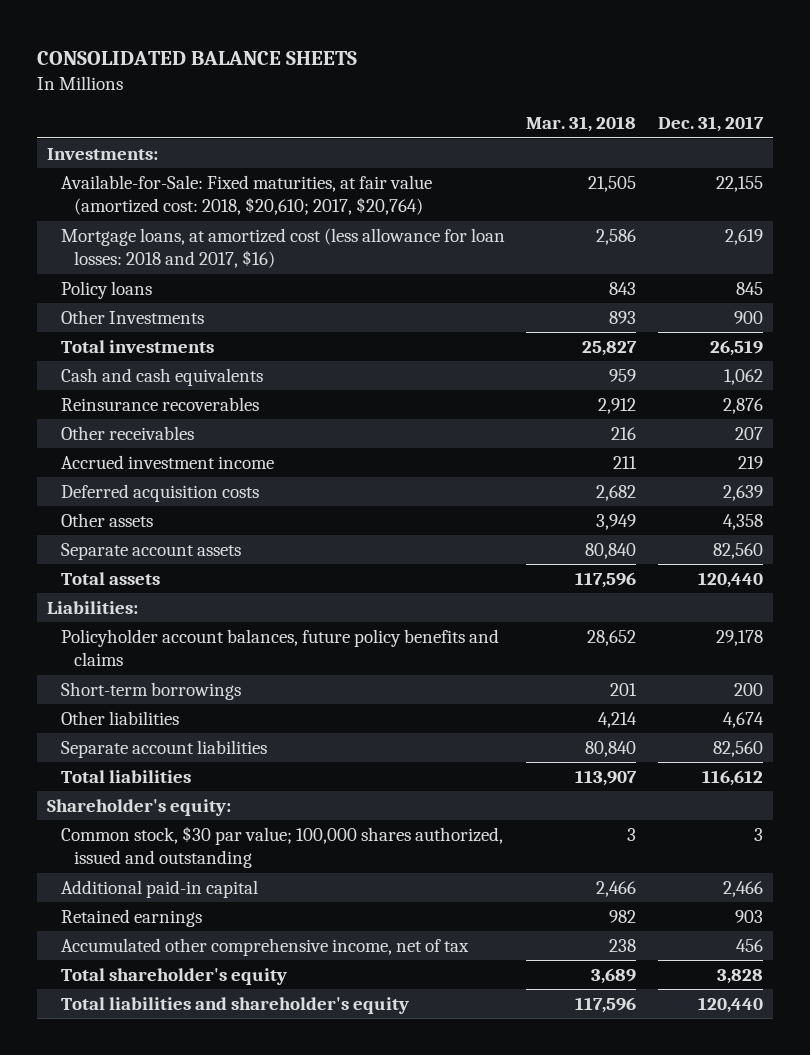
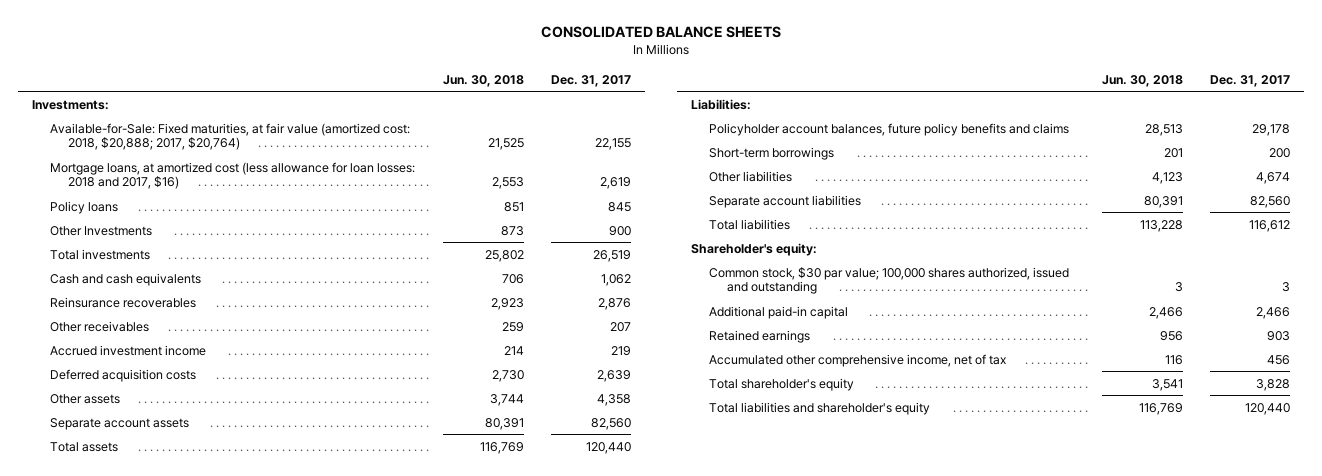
- | Mar. 31, 2018 | Dec. 31, 2017
+ | Jun. 30, 2018 | Dec. 31, 2017
- Available-for-Sale: Fixed maturities, at fair value (amortized cost: 2018, $20,610; 2017, $20,764) | 21,505 | 22,155
+ Available-for-Sale: Fixed maturities, at fair value (amortized cost: 2018, $20,888; 2017, $20,764) | 21,525 | 22,155

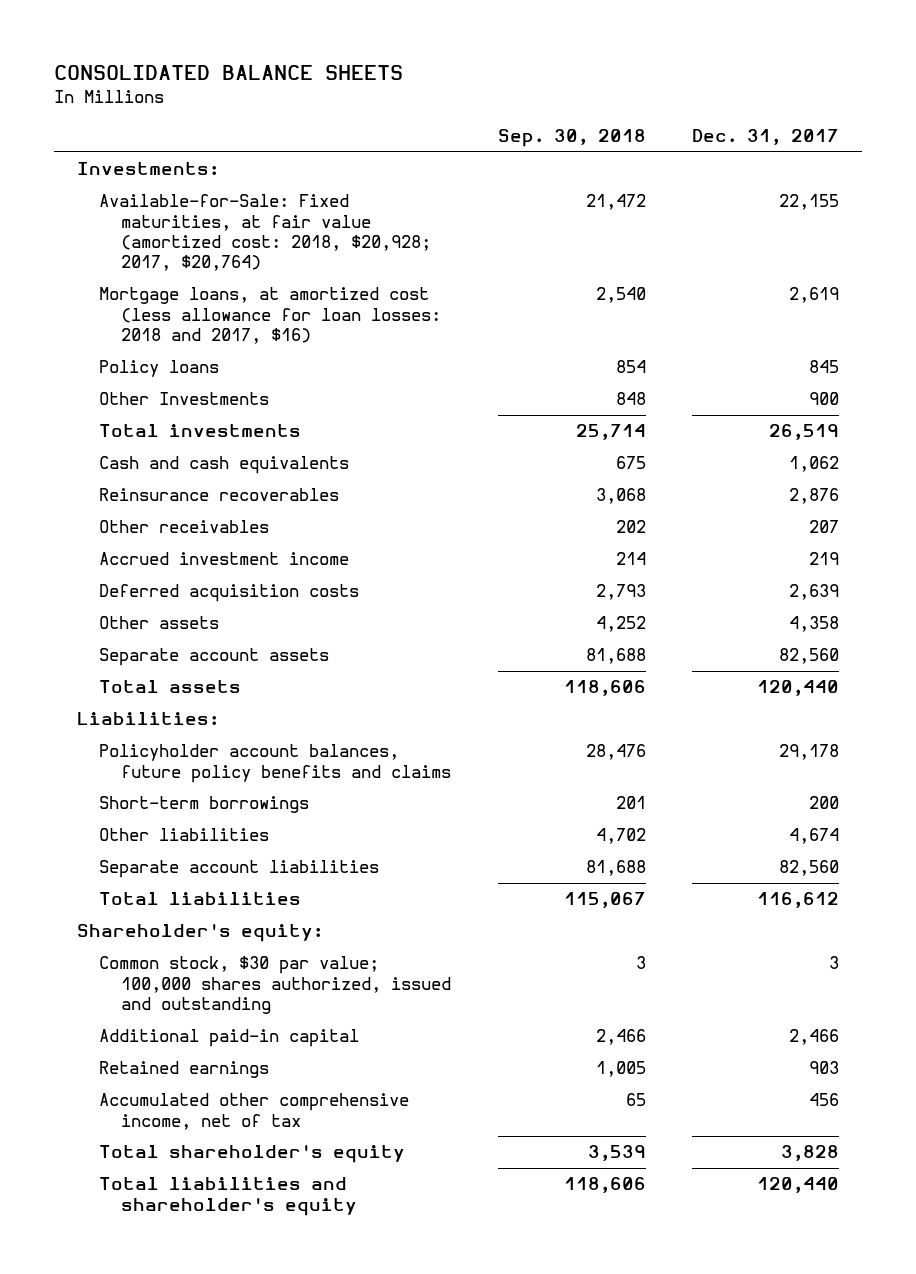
- | Jun. 30, 2018 | Dec. 31, 2017
+ | Sep. 30, 2018 | Dec. 31, 2017
- Available-for-Sale: Fixed maturities, at fair value (amortized cost: 2018, $20,888; 2017, $20,764) | 21,525 | 22,155
+ Available-for-Sale: Fixed maturities, at fair value (amortized cost: 2018, $20,928; 2017, $20,764) | 21,472 | 22,155

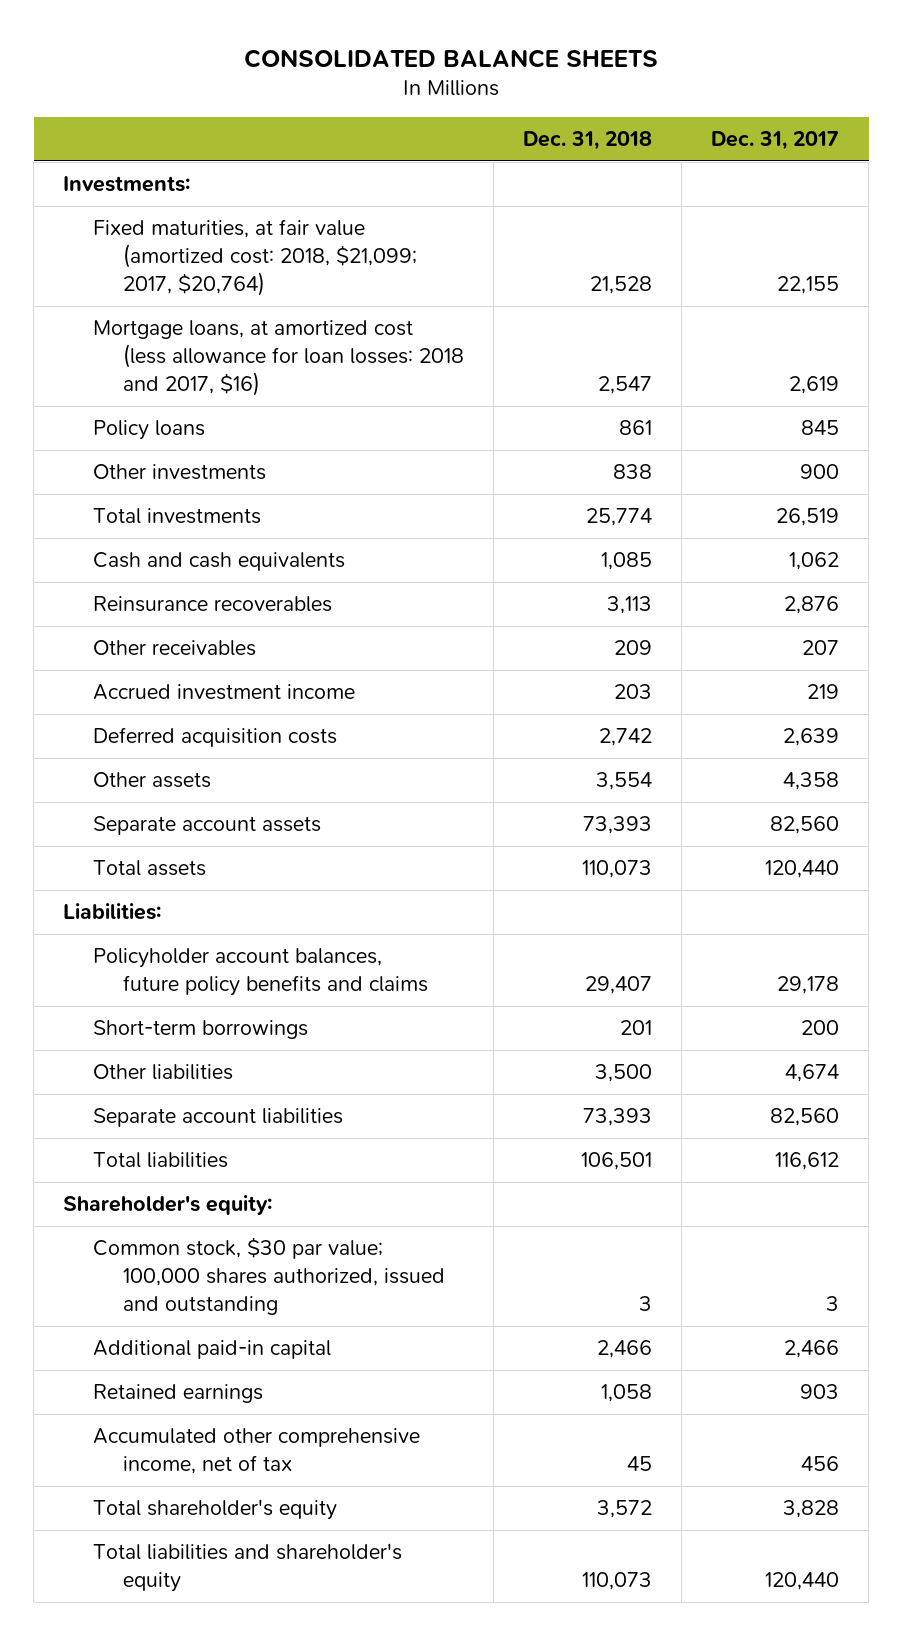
- | Sep. 30, 2018 | Dec. 31, 2017
+ | Dec. 31, 2018 | Dec. 31, 2017
- Available-for-Sale: Fixed maturities, at fair value (amortized cost: 2018, $20,928; 2017, $20,764) | 21,472 | 22,155
+ Fixed maturities, at fair value (amortized cost: 2018, $21,099; 2017, $20,764) | 21,528 | 22,155
- Other Investments | 848 | 900
+ Other investments | 838 | 900

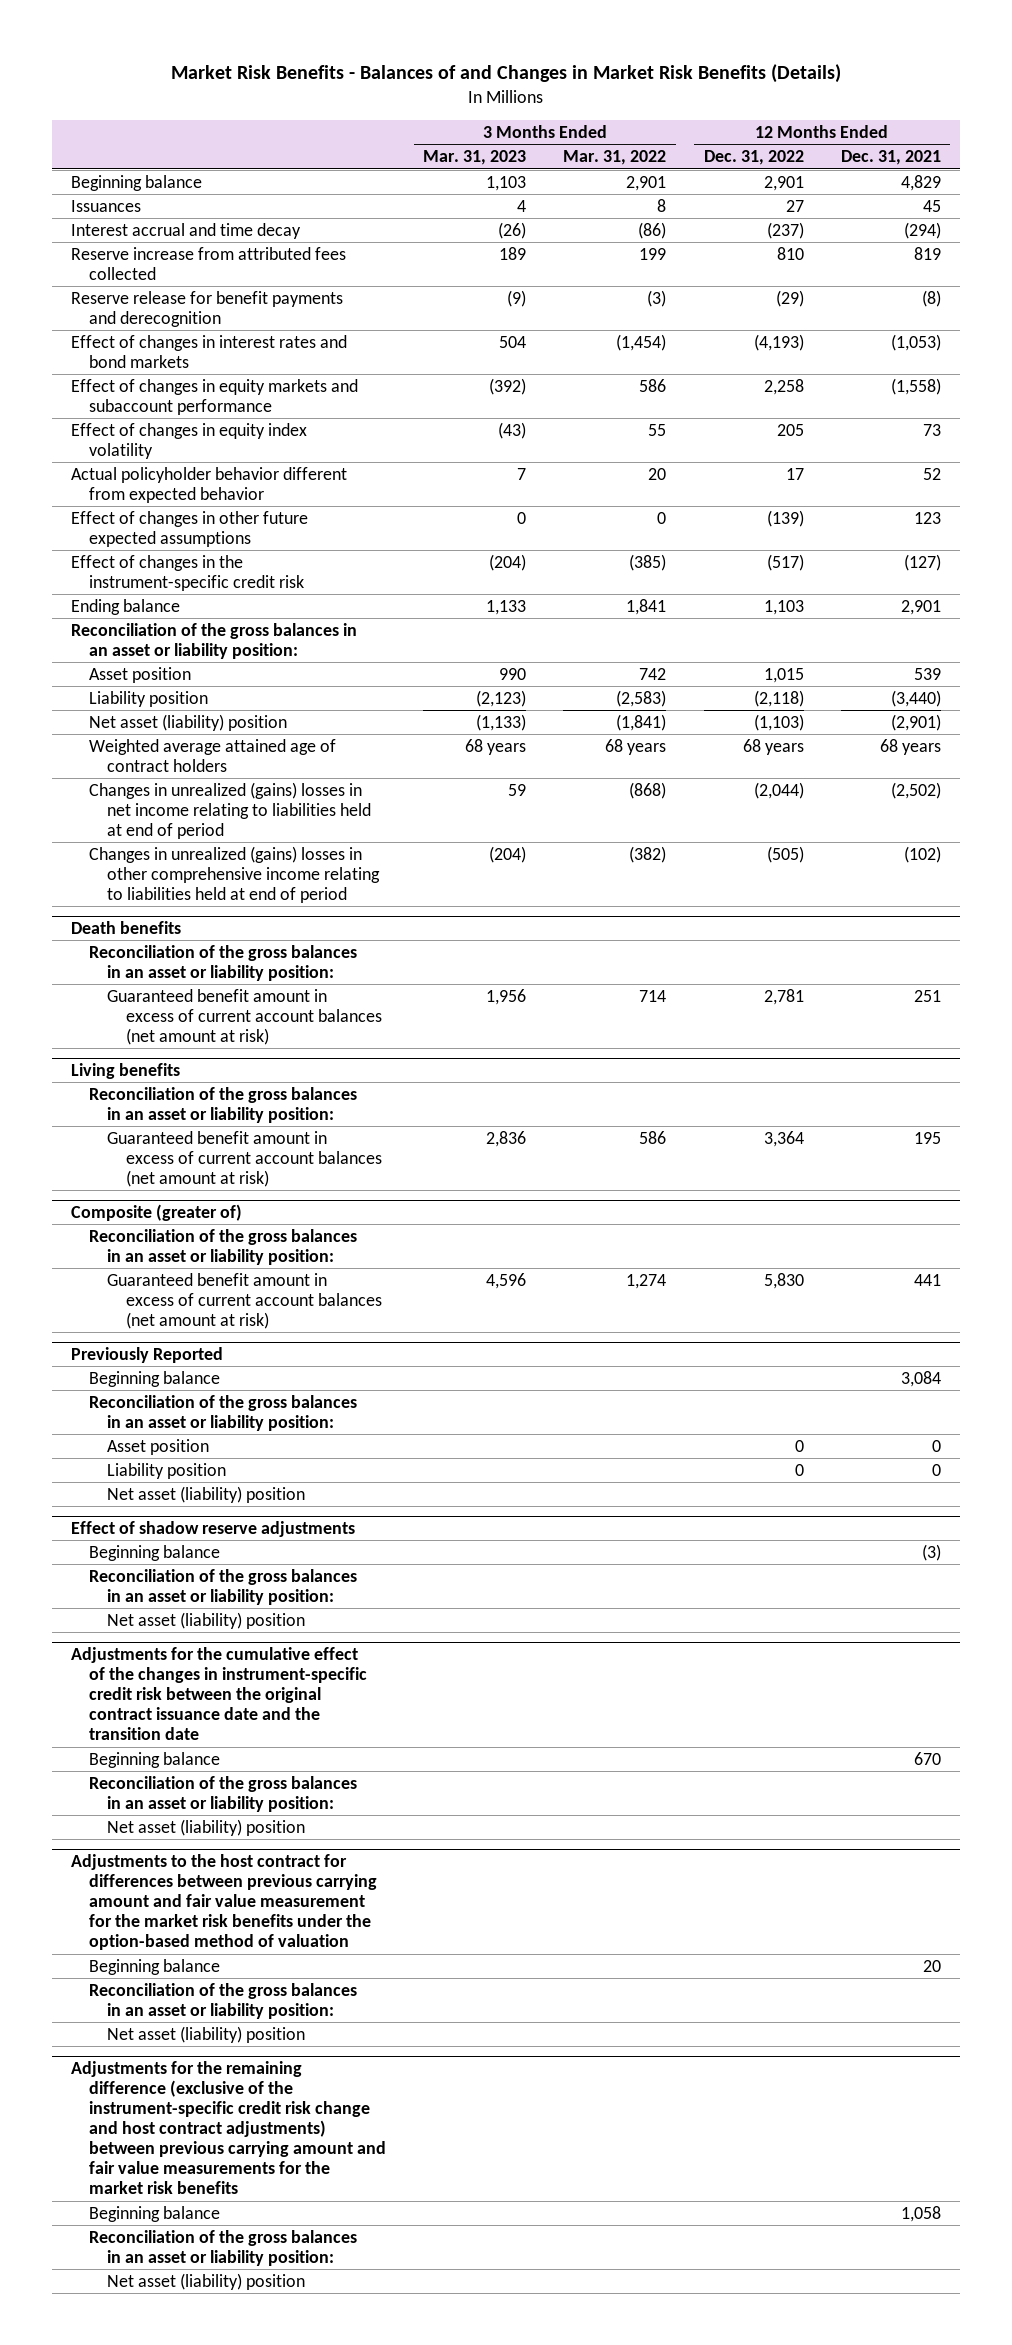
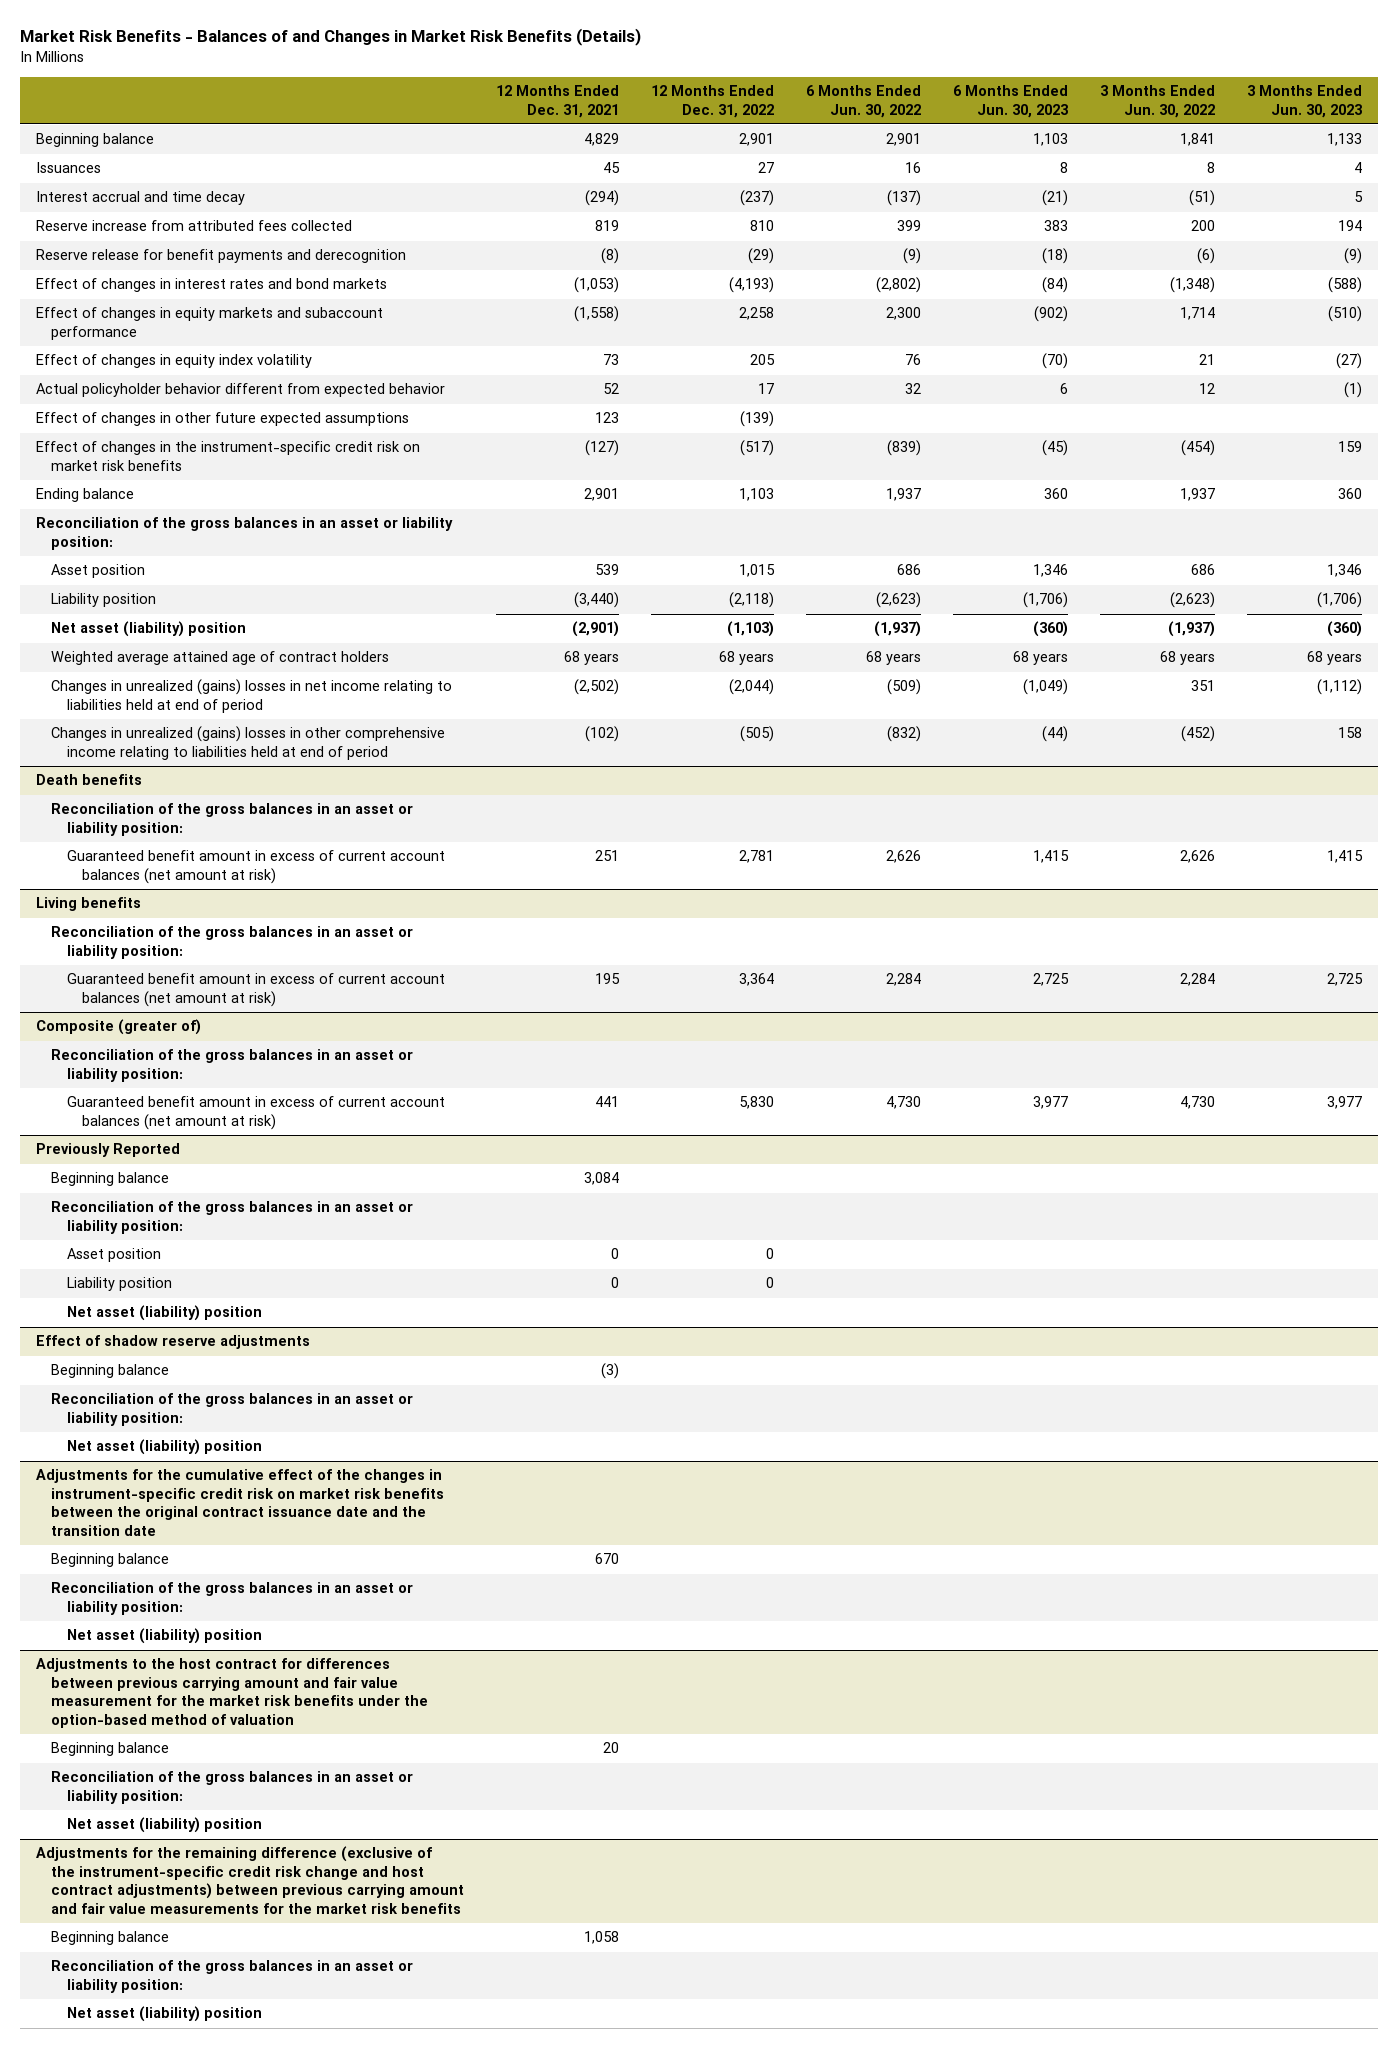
- | 3 Months Ended Mar. 31, 2023 | 3 Months Ended Mar. 31, 2022 | 12 Months Ended Dec. 31, 2022 | 12 Months Ended Dec. 31, 2021
+ | 12 Months Ended Dec. 31, 2021 | 12 Months Ended Dec. 31, 2022 | 6 Months Ended Jun. 30, 2022 | 6 Months Ended Jun. 30, 2023 | 3 Months Ended Jun. 30, 2022 | 3 Months Ended Jun. 30, 2023
- Effect of changes in the instrument-specific credit risk | (204) | (385) | (517) | (127)
+ Effect of changes in the instrument-specific credit risk on market risk benefits | (127) | (517) | (839) | (45) | (454) | 159
- Adjustments for the cumulative effect of the changes in instrument-specific credit risk between the original contract issuance date and the transition date
+ Adjustments for the cumulative effect of the changes in instrument-specific credit risk on market risk benefits between the original contract issuance date and the transition date

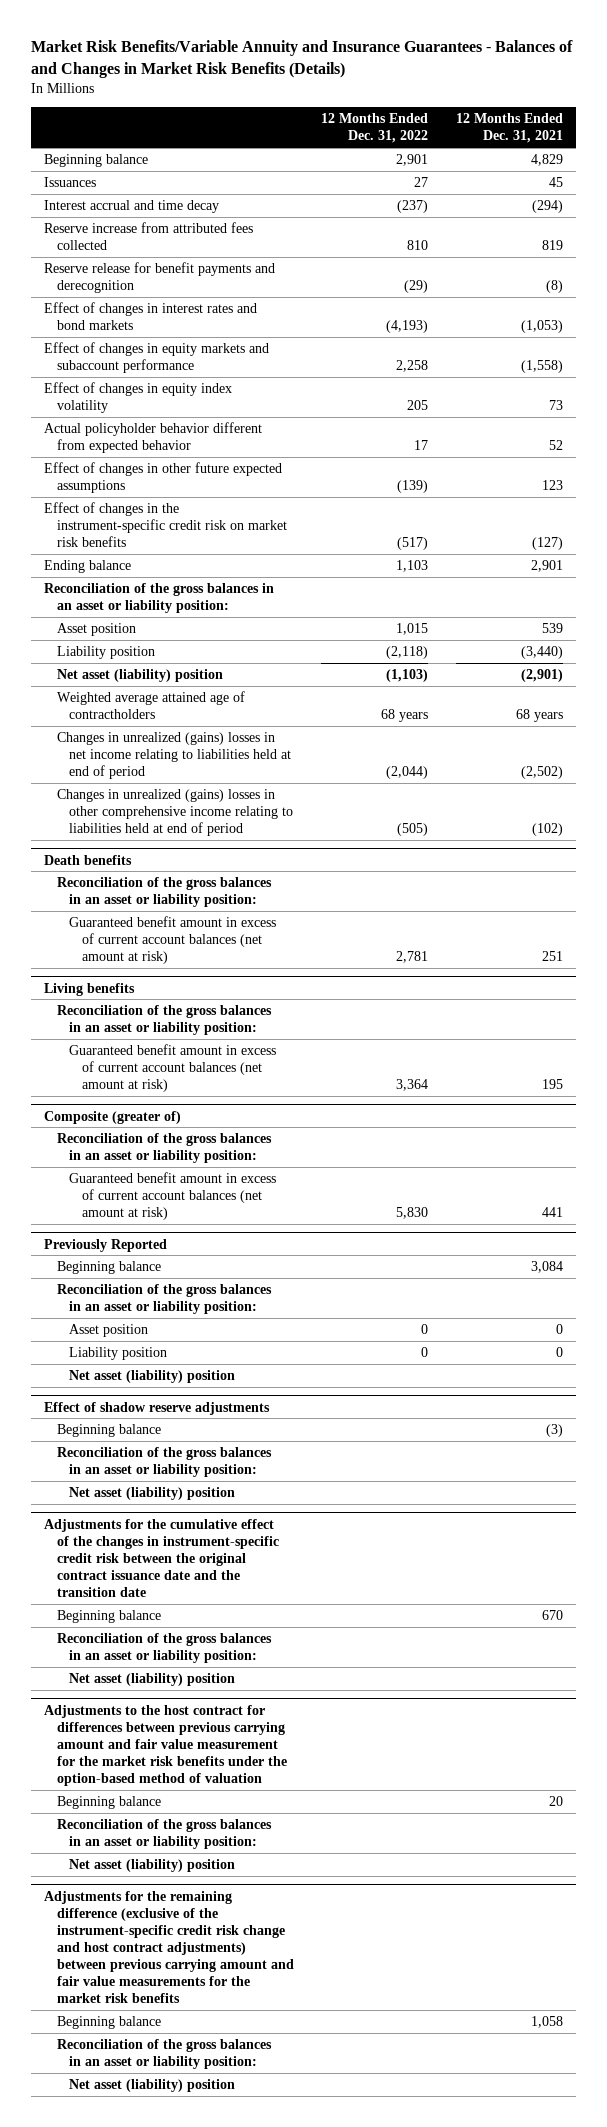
- Market Risk Benefits - Balances of and Changes in Market Risk Benefits (Details)
+ Market Risk Benefits/Variable Annuity and Insurance Guarantees - Balances of and Changes in Market Risk Benefits (Details)
- | 12 Months Ended Dec. 31, 2021 | 12 Months Ended Dec. 31, 2022 | 6 Months Ended Jun. 30, 2022 | 6 Months Ended Jun. 30, 2023 | 3 Months Ended Jun. 30, 2022 | 3 Months Ended Jun. 30, 2023
+ | 12 Months Ended Dec. 31, 2022 | 12 Months Ended Dec. 31, 2021
- Weighted average attained age of contract holders | 68 years | 68 years | 68 years | 68 years | 68 years | 68 years
+ Weighted average attained age of contractholders | 68 years | 68 years
- Adjustments for the cumulative effect of the changes in instrument-specific credit risk on market risk benefits between the original contract issuance date and the transition date
+ Adjustments for the cumulative effect of the changes in instrument-specific credit risk between the original contract issuance date and the transition date

